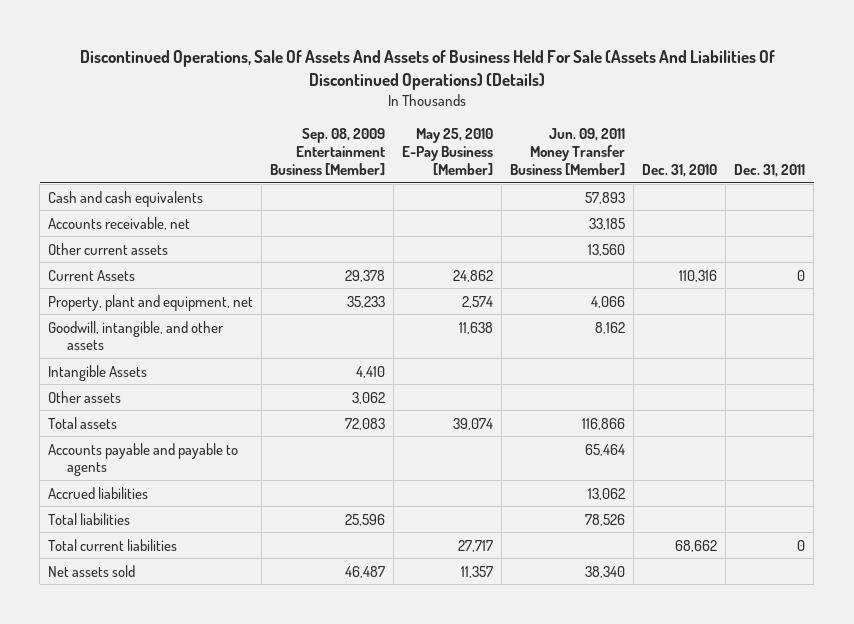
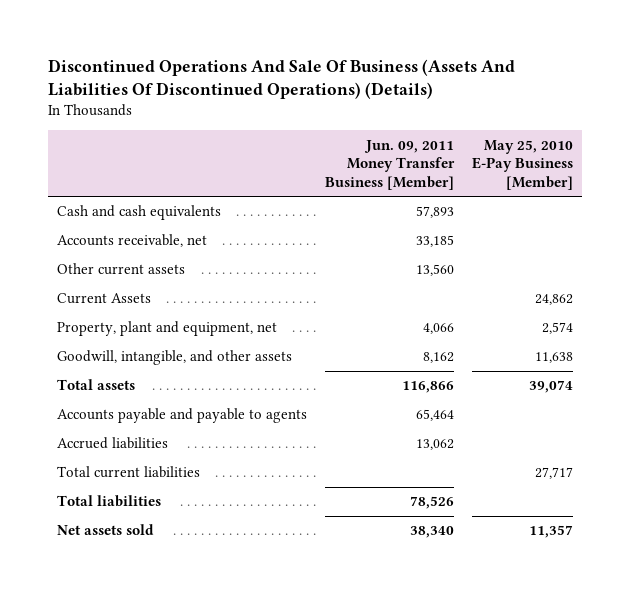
- Discontinued Operations, Sale Of Assets And Assets of Business Held For Sale (Assets And Liabilities Of Discontinued Operations) (Details)
+ Discontinued Operations And Sale Of Business (Assets And Liabilities Of Discontinued Operations) (Details)
- | Sep. 08, 2009 Entertainment Business [Member] | May 25, 2010 E-Pay Business [Member] | Jun. 09, 2011 Money Transfer Business [Member] | Dec. 31, 2010 | Dec. 31, 2011
+ | Jun. 09, 2011 Money Transfer Business [Member] | May 25, 2010 E-Pay Business [Member]
- Intangible Assets | 4,410 | | | |
- Other assets | 3,062 | | | |
moved down: Total liabilities | 78,526 |

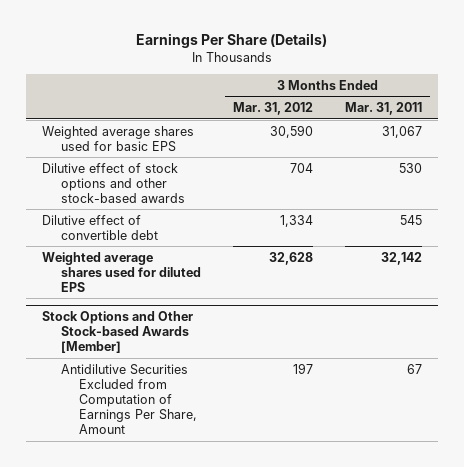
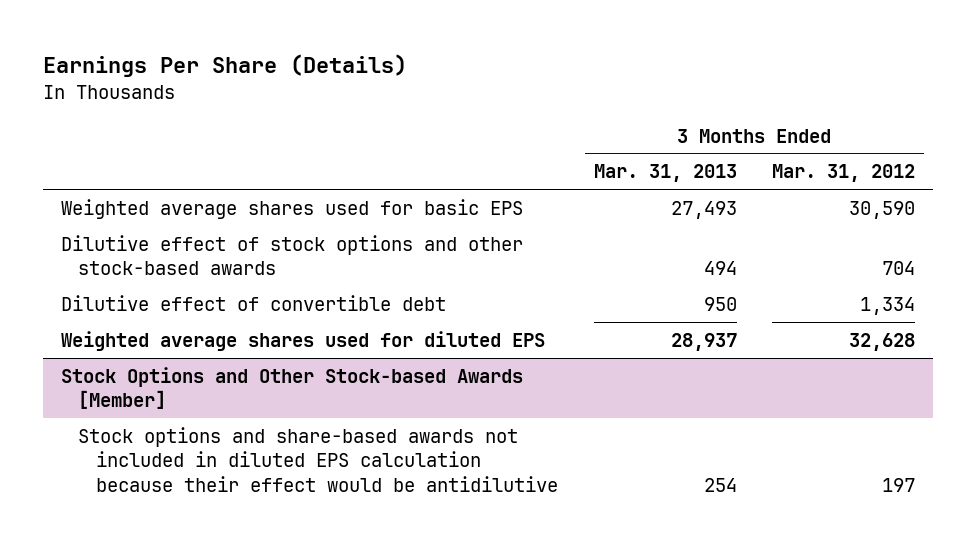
- | 3 Months Ended Mar. 31, 2012 | 3 Months Ended Mar. 31, 2011
+ | 3 Months Ended Mar. 31, 2013 | 3 Months Ended Mar. 31, 2012
@ Stock Options and Other Stock-based Awards [Member]
- Antidilutive Securities Excluded from Computation of Earnings Per Share, Amount | 197 | 67
+ Stock options and share-based awards not included in diluted EPS calculation because their effect would be antidilutive | 254 | 197

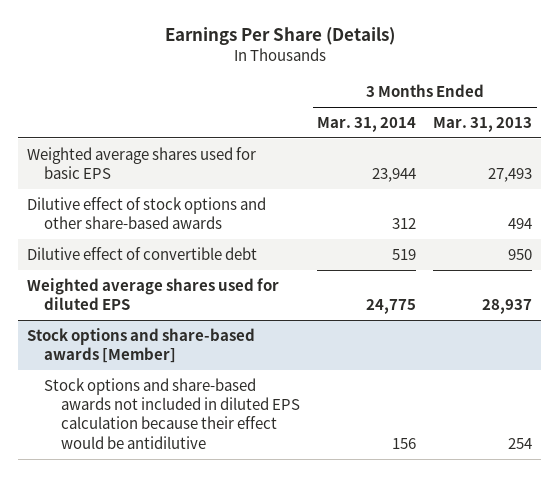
- | 3 Months Ended Mar. 31, 2013 | 3 Months Ended Mar. 31, 2012
+ | 3 Months Ended Mar. 31, 2014 | 3 Months Ended Mar. 31, 2013
- Dilutive effect of stock options and other stock-based awards | 494 | 704
+ Dilutive effect of stock options and other share-based awards | 312 | 494
- Stock Options and Other Stock-based Awards [Member]
+ Stock options and share-based awards [Member]

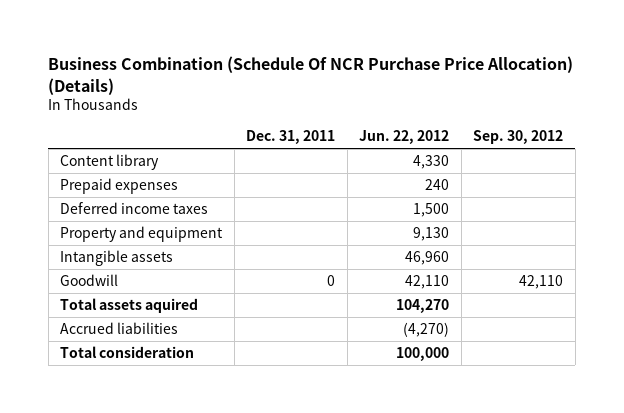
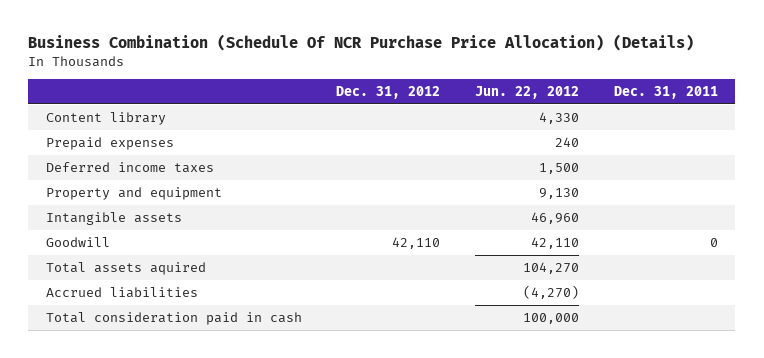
- | Dec. 31, 2011 | Jun. 22, 2012 | Sep. 30, 2012
+ | Dec. 31, 2012 | Jun. 22, 2012 | Dec. 31, 2011
- Total consideration | | 100,000 |
+ Total consideration paid in cash | | 100,000 |

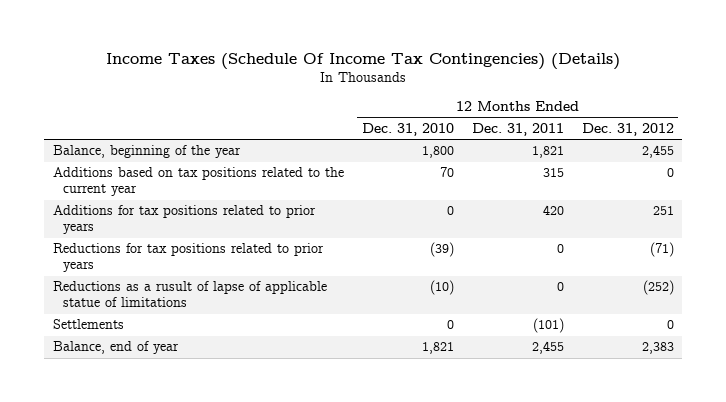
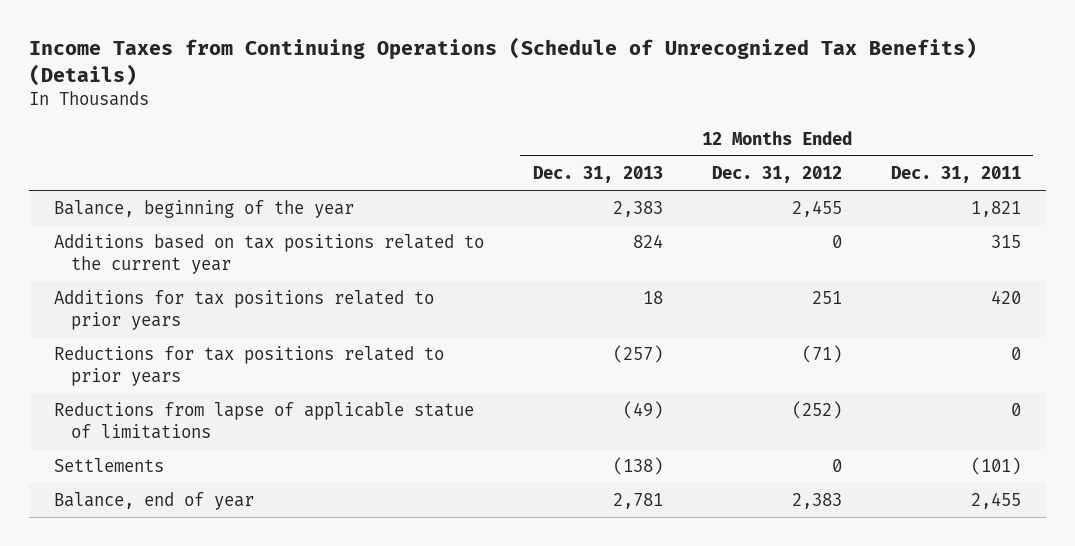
- Income Taxes (Schedule Of Income Tax Contingencies) (Details)
+ Income Taxes from Continuing Operations (Schedule of Unrecognized Tax Benefits) (Details)
- | 12 Months Ended Dec. 31, 2010 | 12 Months Ended Dec. 31, 2011 | 12 Months Ended Dec. 31, 2012
+ | 12 Months Ended Dec. 31, 2013 | 12 Months Ended Dec. 31, 2012 | 12 Months Ended Dec. 31, 2011
- Reductions as a rusult of lapse of applicable statue of limitations | (10) | 0 | (252)
+ Reductions from lapse of applicable statue of limitations | (49) | (252) | 0

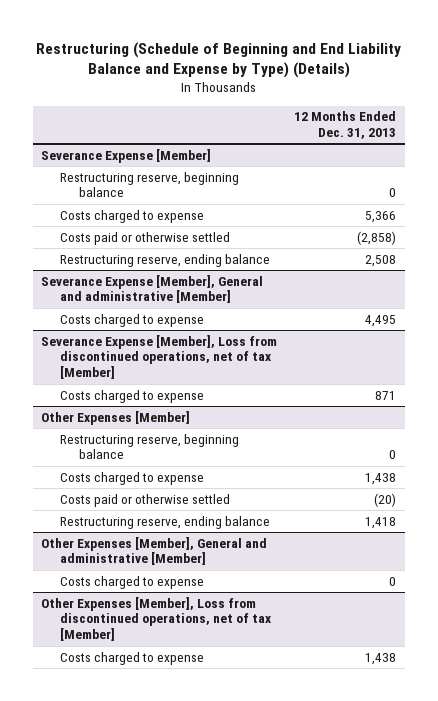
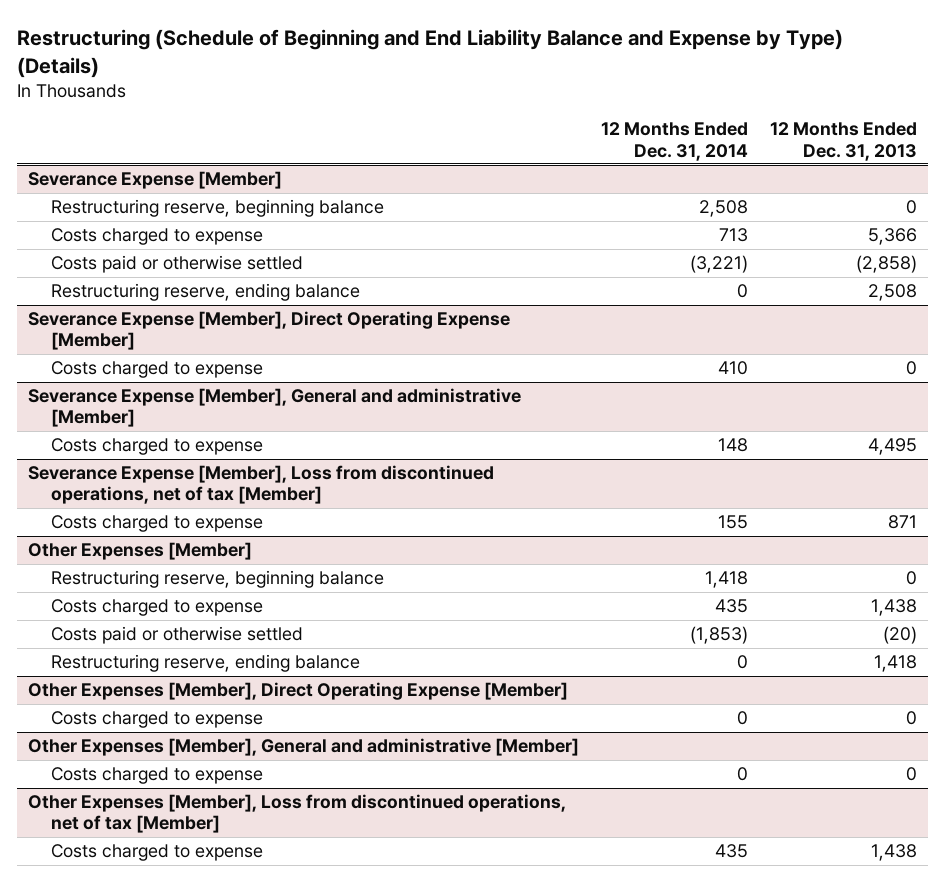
- | 12 Months Ended Dec. 31, 2013
+ | 12 Months Ended Dec. 31, 2014 | 12 Months Ended Dec. 31, 2013
+ Severance Expense [Member], Direct Operating Expense [Member]
+ Costs charged to expense | 410 | 0
+ Other Expenses [Member], Direct Operating Expense [Member]
+ Costs charged to expense | 0 | 0

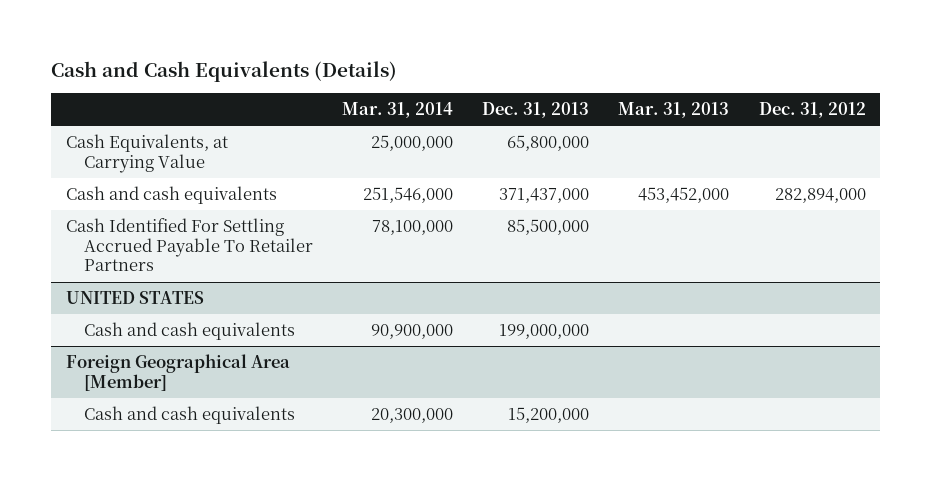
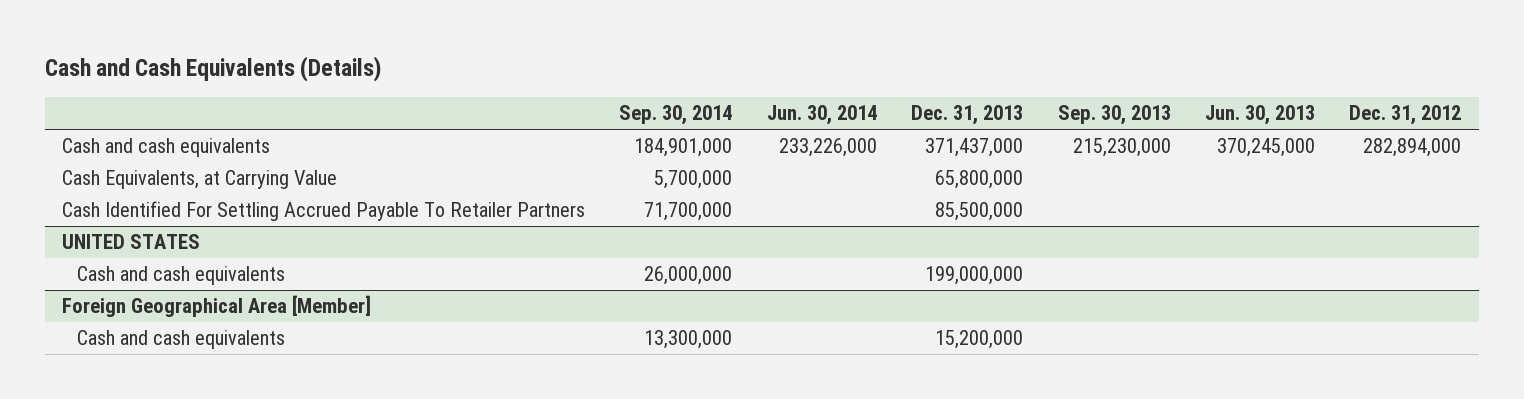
- | Mar. 31, 2014 | Dec. 31, 2013 | Mar. 31, 2013 | Dec. 31, 2012
+ | Sep. 30, 2014 | Jun. 30, 2014 | Dec. 31, 2013 | Sep. 30, 2013 | Jun. 30, 2013 | Dec. 31, 2012
moved down: Cash Equivalents, at Carrying Value | 5,700,000 | | 65,800,000 | | |

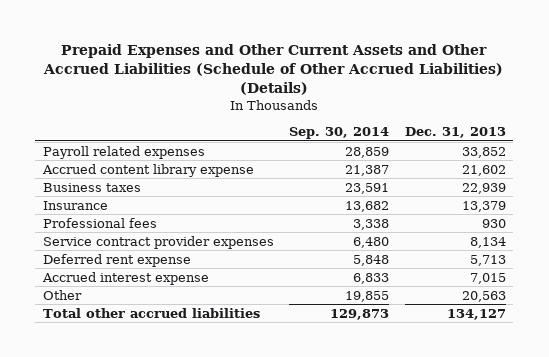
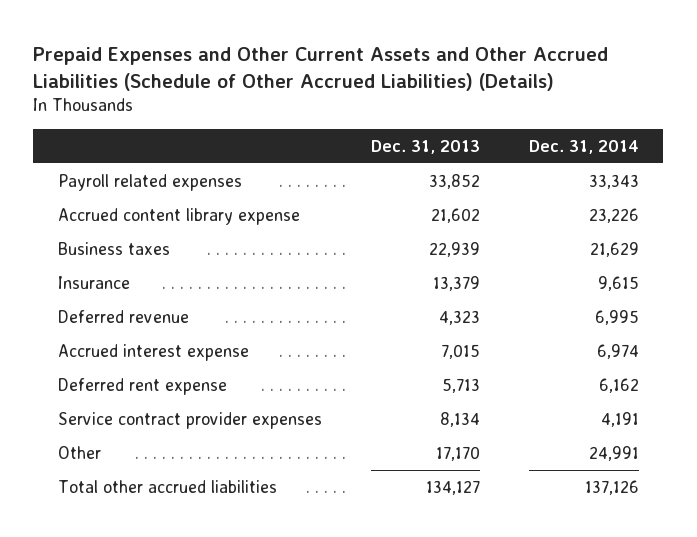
- | Sep. 30, 2014 | Dec. 31, 2013
+ | Dec. 31, 2013 | Dec. 31, 2014
- Professional fees | 3,338 | 930
+ Deferred revenue | 4,323 | 6,995
- Other | 19,855 | 20,563
moved down: Deferred rent expense | 5,713 | 6,162
moved down: Service contract provider expenses | 8,134 | 4,191
+ Other | 17,170 | 24,991

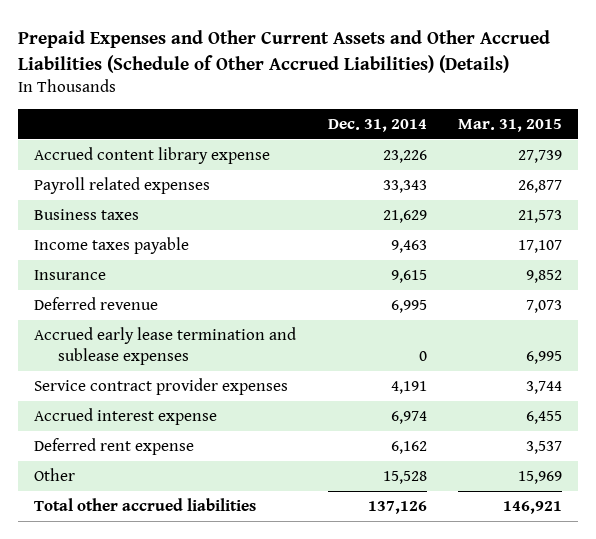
- | Dec. 31, 2013 | Dec. 31, 2014
+ | Dec. 31, 2014 | Mar. 31, 2015
moved down: Payroll related expenses | 33,343 | 26,877
+ Income taxes payable | 9,463 | 17,107
+ Accrued early lease termination and sublease expenses | 0 | 6,995
moved up: Service contract provider expenses | 4,191 | 3,744
- Other | 17,170 | 24,991
+ Other | 15,528 | 15,969

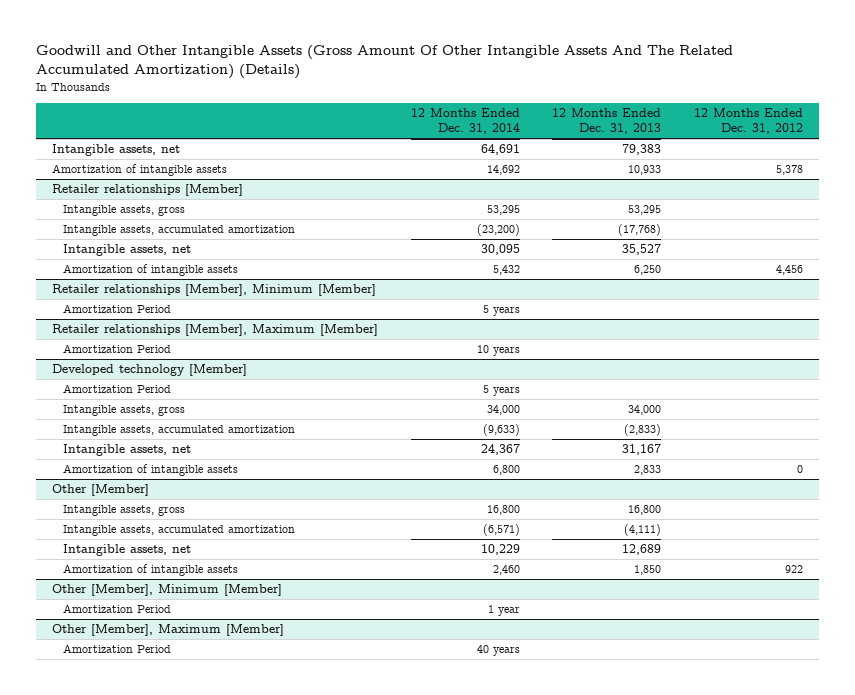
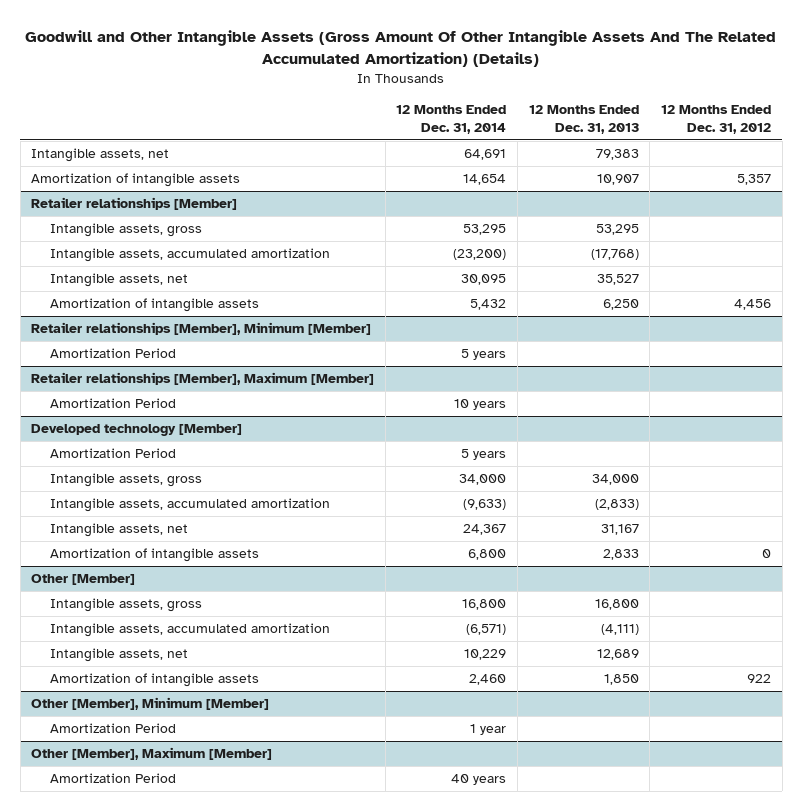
- Amortization of intangible assets | 14,692 | 10,933 | 5,378
+ Amortization of intangible assets | 14,654 | 10,907 | 5,357

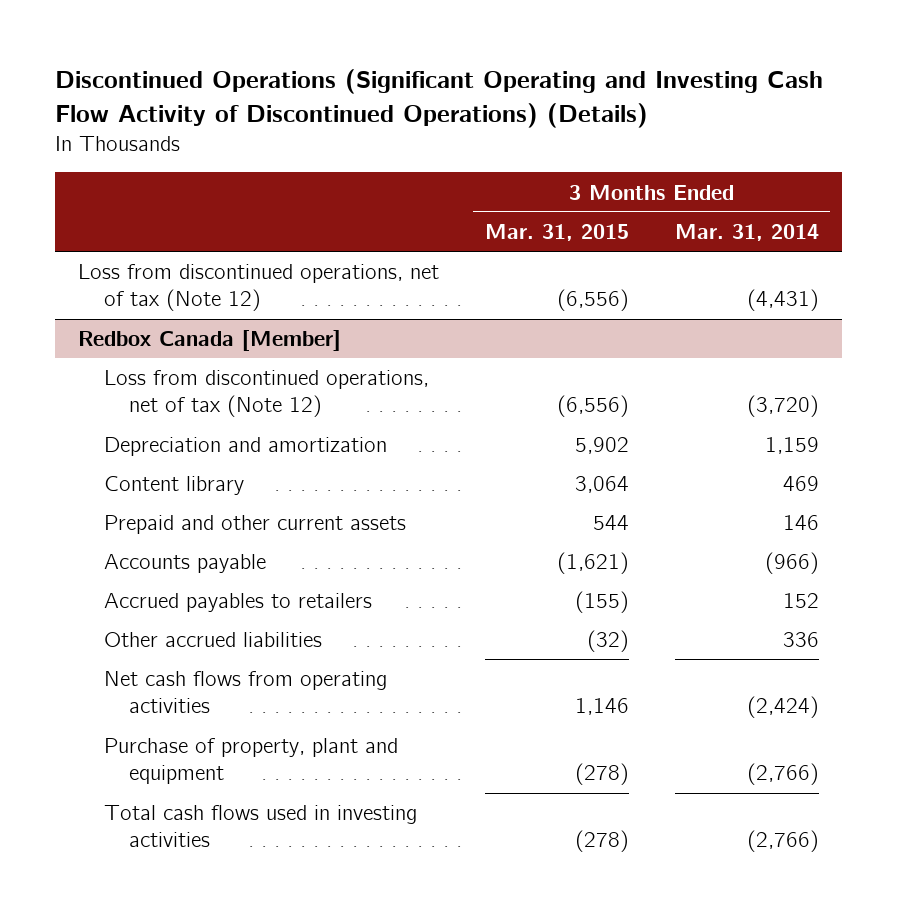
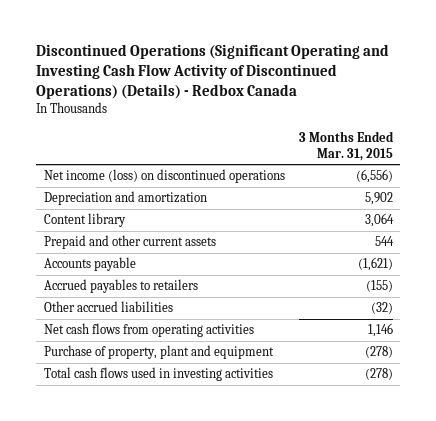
- Discontinued Operations (Significant Operating and Investing Cash Flow Activity of Discontinued Operations) (Details)
+ Discontinued Operations (Significant Operating and Investing Cash Flow Activity of Discontinued Operations) (Details) - Redbox Canada
- | 3 Months Ended Mar. 31, 2015 | 3 Months Ended Mar. 31, 2014
+ | 3 Months Ended Mar. 31, 2015
- Loss from discontinued operations, net of tax (Note 12) | (6,556) | (4,431)
- Redbox Canada [Member]
- Loss from discontinued operations, net of tax (Note 12) | (6,556) | (3,720)
+ Net income (loss) on discontinued operations | (6,556)

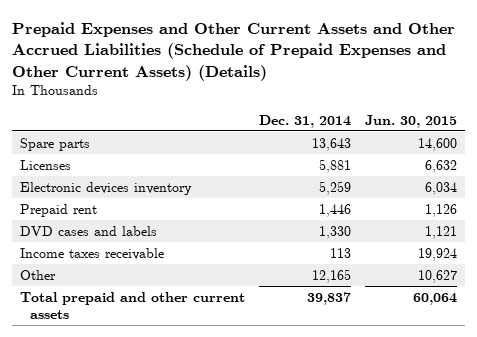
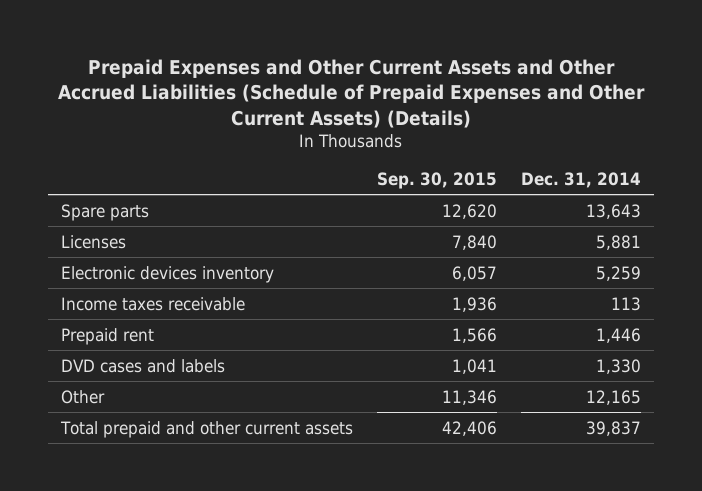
- | Dec. 31, 2014 | Jun. 30, 2015
+ | Sep. 30, 2015 | Dec. 31, 2014
moved up: Income taxes receivable | 1,936 | 113

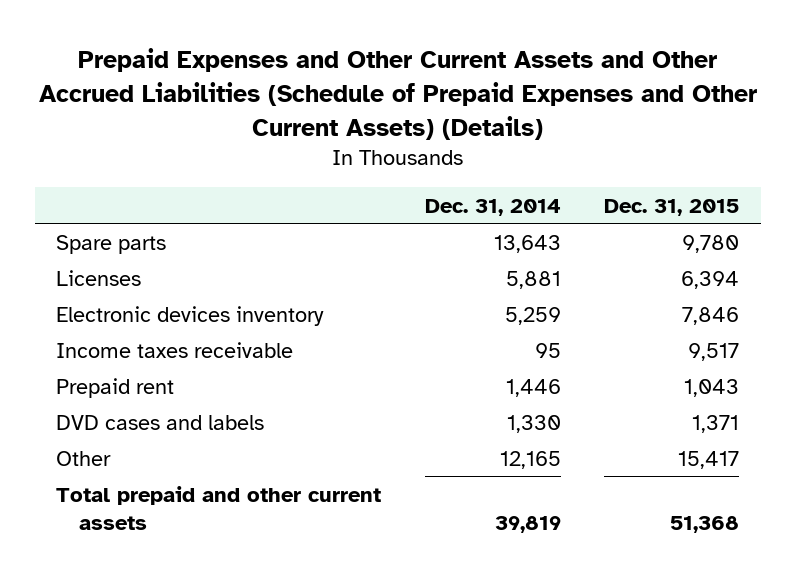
- | Sep. 30, 2015 | Dec. 31, 2014
+ | Dec. 31, 2014 | Dec. 31, 2015
- Income taxes receivable | 1,936 | 113
+ Income taxes receivable | 95 | 9,517
- Total prepaid and other current assets | 42,406 | 39,837
+ Total prepaid and other current assets | 39,819 | 51,368

